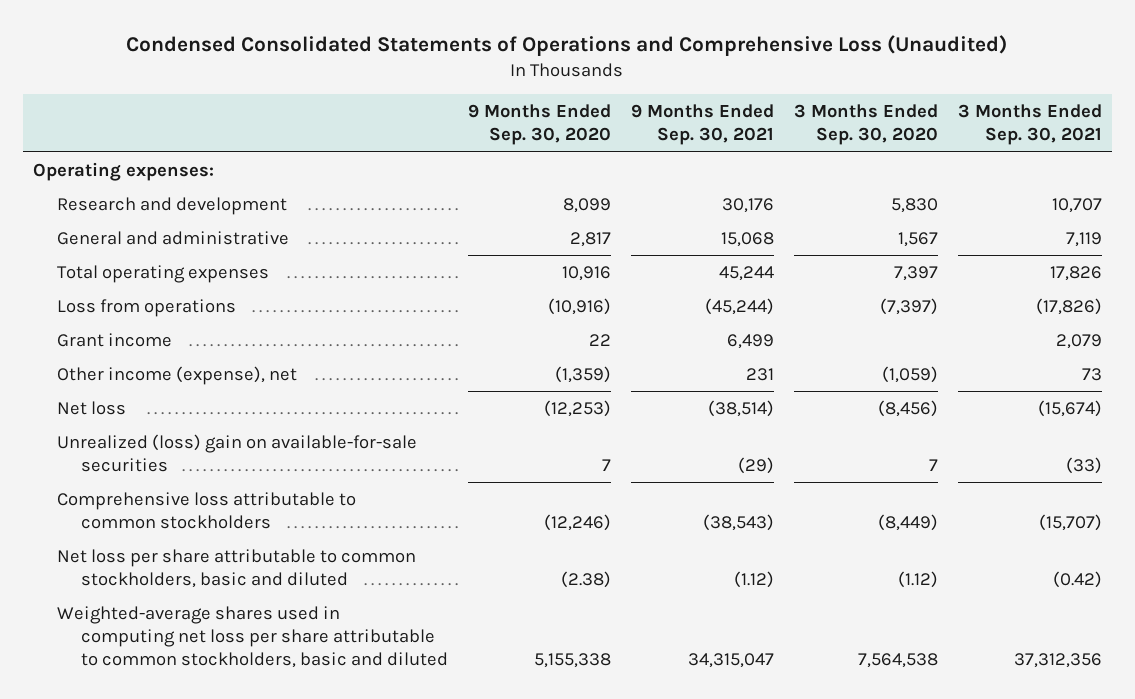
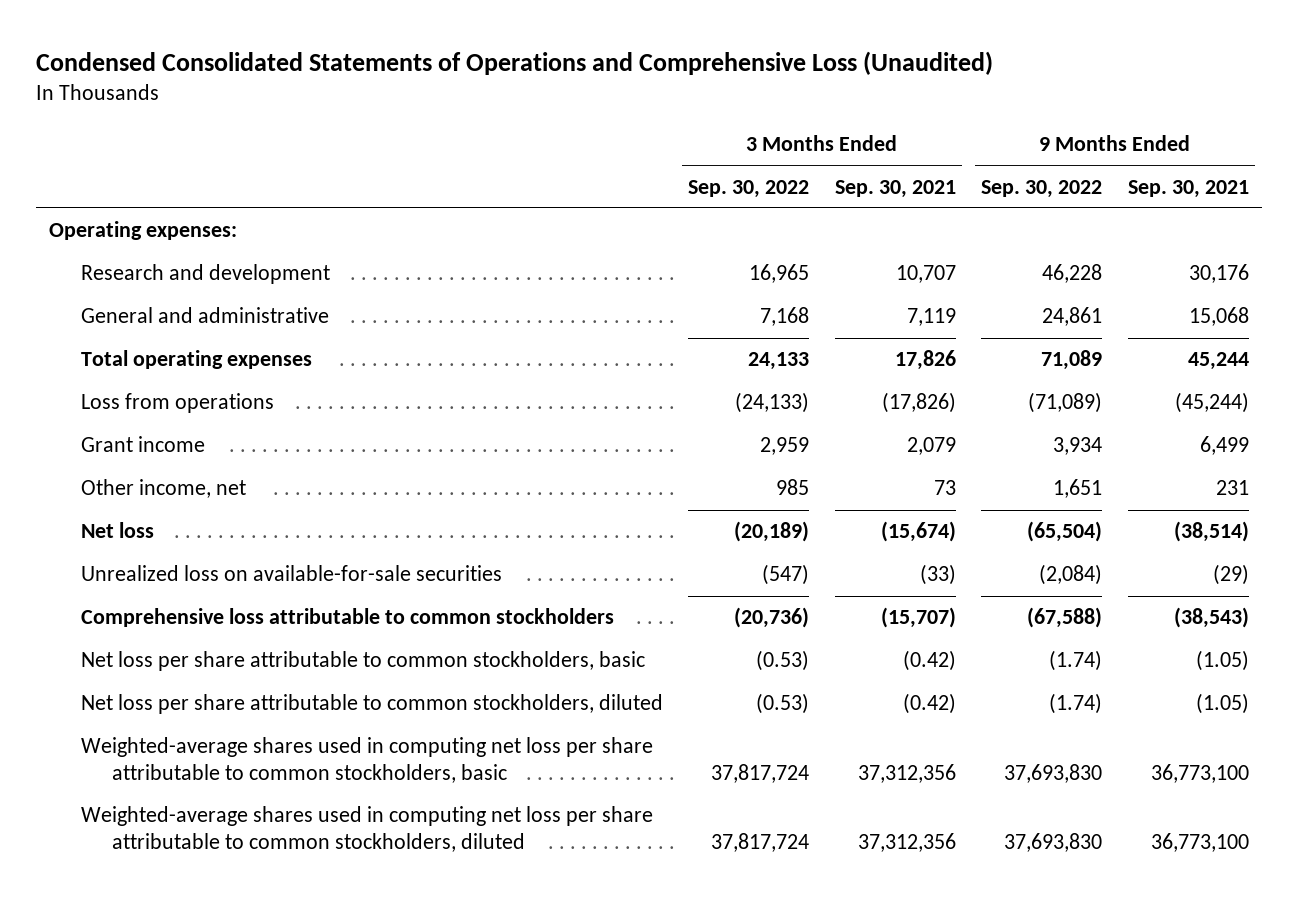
- | 9 Months Ended Sep. 30, 2020 | 9 Months Ended Sep. 30, 2021 | 3 Months Ended Sep. 30, 2020 | 3 Months Ended Sep. 30, 2021
+ | 3 Months Ended Sep. 30, 2022 | 3 Months Ended Sep. 30, 2021 | 9 Months Ended Sep. 30, 2022 | 9 Months Ended Sep. 30, 2021
- Other income (expense), net | (1,359) | 231 | (1,059) | 73
+ Other income, net | 985 | 73 | 1,651 | 231
- Unrealized (loss) gain on available-for-sale securities | 7 | (29) | 7 | (33)
+ Unrealized loss on available-for-sale securities | (547) | (33) | (2,084) | (29)
- Net loss per share attributable to common stockholders, basic and diluted | (2.38) | (1.12) | (1.12) | (0.42)
- Weighted-average shares used in computing net loss per share attributable to common stockholders, basic and diluted | 5,155,338 | 34,315,047 | 7,564,538 | 37,312,356
+ Net loss per share attributable to common stockholders, basic | (0.53) | (0.42) | (1.74) | (1.05)
+ Net loss per share attributable to common stockholders, diluted | (0.53) | (0.42) | (1.74) | (1.05)
+ Weighted-average shares used in computing net loss per share attributable to common stockholders, basic | 37,817,724 | 37,312,356 | 37,693,830 | 36,773,100
+ Weighted-average shares used in computing net loss per share attributable to common stockholders, diluted | 37,817,724 | 37,312,356 | 37,693,830 | 36,773,100

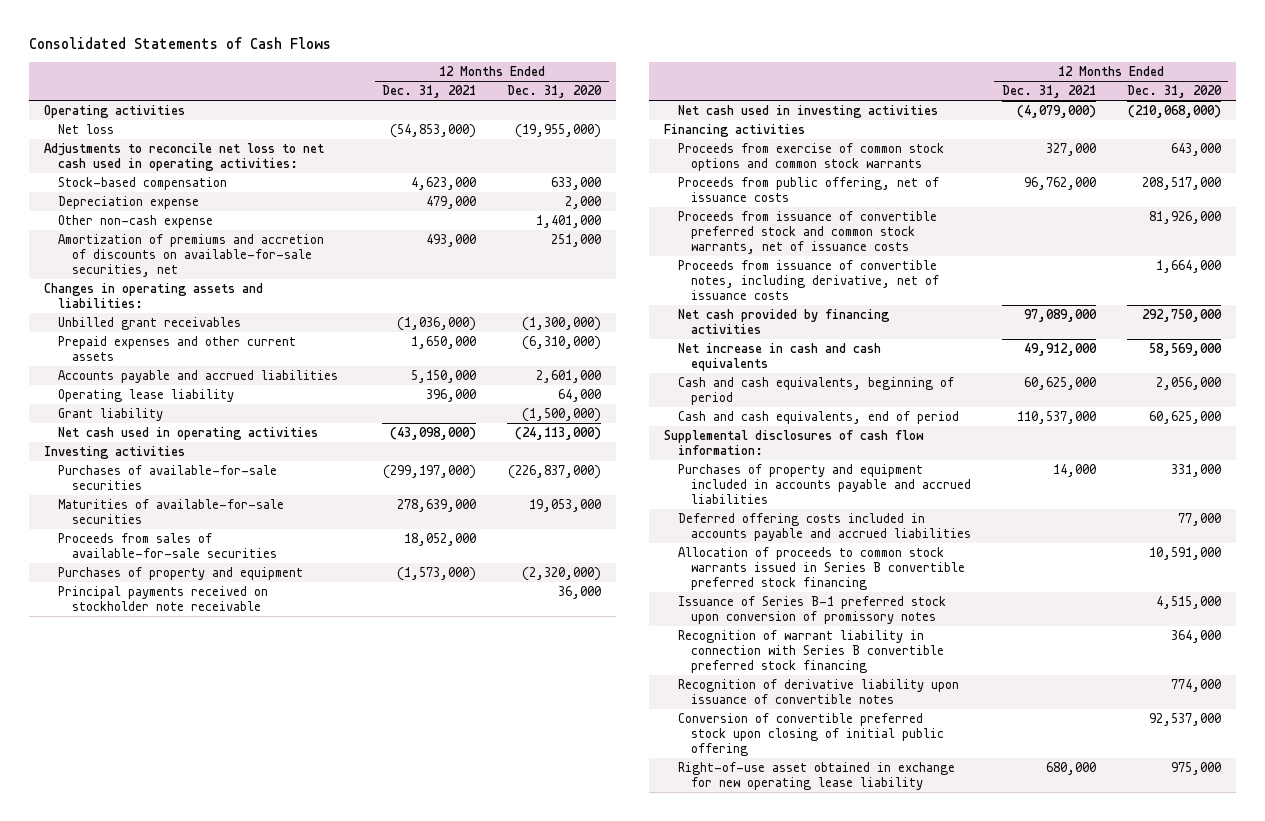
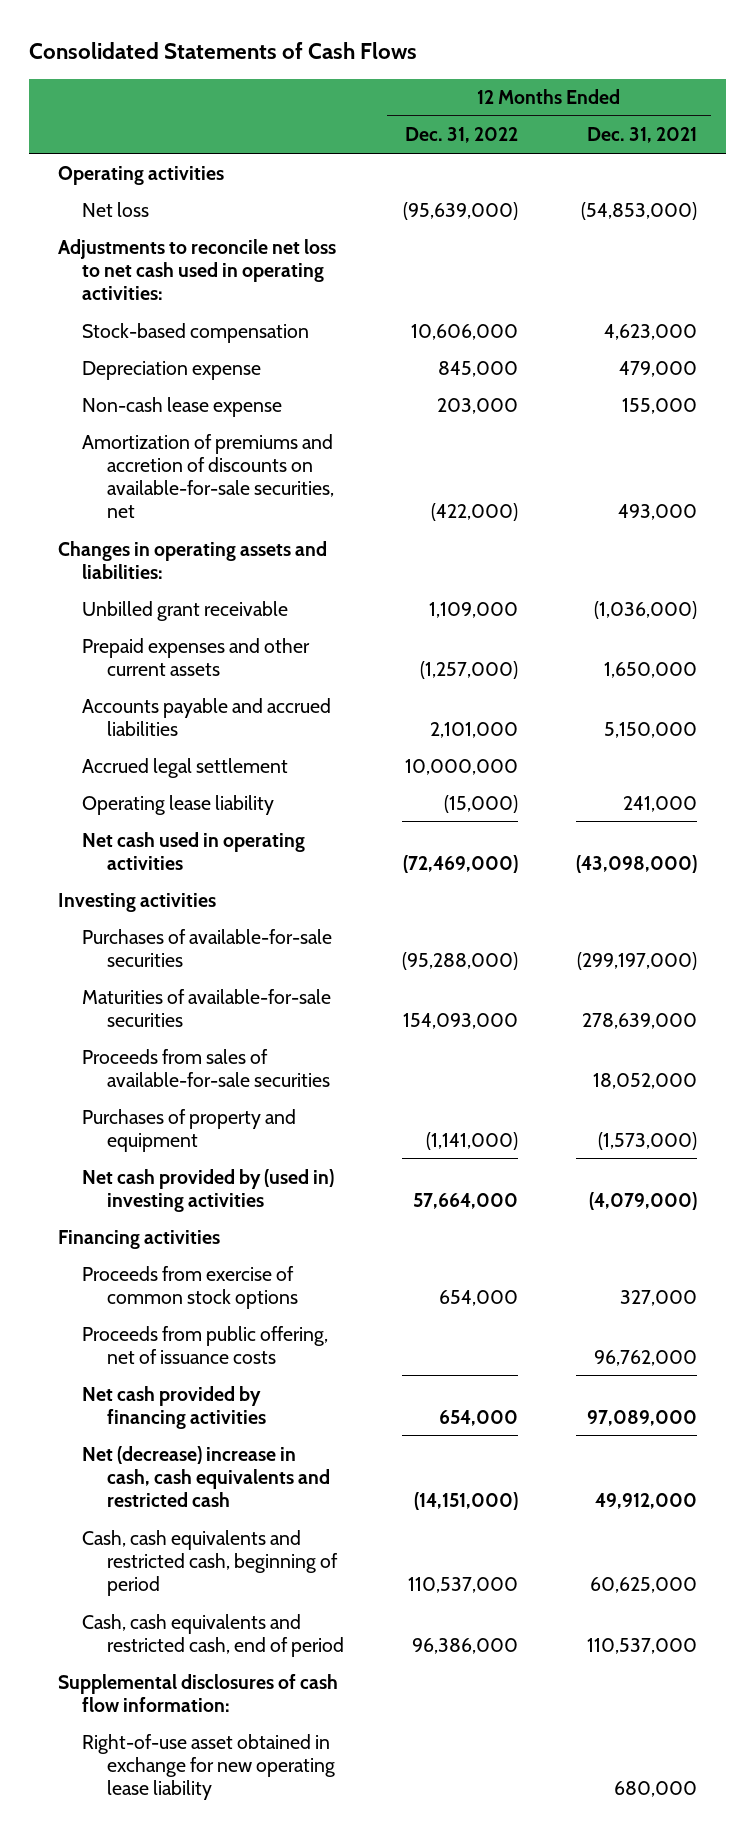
- | 12 Months Ended Dec. 31, 2021 | 12 Months Ended Dec. 31, 2020
+ | 12 Months Ended Dec. 31, 2022 | 12 Months Ended Dec. 31, 2021
- Other non-cash expense | | 1,401,000
+ Non-cash lease expense | 203,000 | 155,000
- Unbilled grant receivables | (1,036,000) | (1,300,000)
+ Unbilled grant receivable | 1,109,000 | (1,036,000)
- Operating lease liability | 396,000 | 64,000
- Grant liability | | (1,500,000)
+ Accrued legal settlement | 10,000,000 |
+ Operating lease liability | (15,000) | 241,000
- Principal payments received on stockholder note receivable | | 36,000
- Net cash used in investing activities | (4,079,000) | (210,068,000)
+ Net cash provided by (used in) investing activities | 57,664,000 | (4,079,000)
- Proceeds from exercise of common stock options and common stock warrants | 327,000 | 643,000
+ Proceeds from exercise of common stock options | 654,000 | 327,000
- Proceeds from issuance of convertible preferred stock and common stock warrants, net of issuance costs | | 81,926,000
- Proceeds from issuance of convertible notes, including derivative, net of issuance costs | | 1,664,000
- Net increase in cash and cash equivalents | 49,912,000 | 58,569,000
- Cash and cash equivalents, beginning of period | 60,625,000 | 2,056,000
- Cash and cash equivalents, end of period | 110,537,000 | 60,625,000
+ Net (decrease) increase in cash, cash equivalents and restricted cash | (14,151,000) | 49,912,000
+ Cash, cash equivalents and restricted cash, beginning of period | 110,537,000 | 60,625,000
+ Cash, cash equivalents and restricted cash, end of period | 96,386,000 | 110,537,000
- Purchases of property and equipment included in accounts payable and accrued liabilities | 14,000 | 331,000
- Deferred offering costs included in accounts payable and accrued liabilities | | 77,000
- Allocation of proceeds to common stock warrants issued in Series B convertible preferred stock financing | | 10,591,000
- Issuance of Series B-1 preferred stock upon conversion of promissory notes | | 4,515,000
- Recognition of warrant liability in connection with Series B convertible preferred stock financing | | 364,000
- Recognition of derivative liability upon issuance of convertible notes | | 774,000
- Conversion of convertible preferred stock upon closing of initial public offering | | 92,537,000

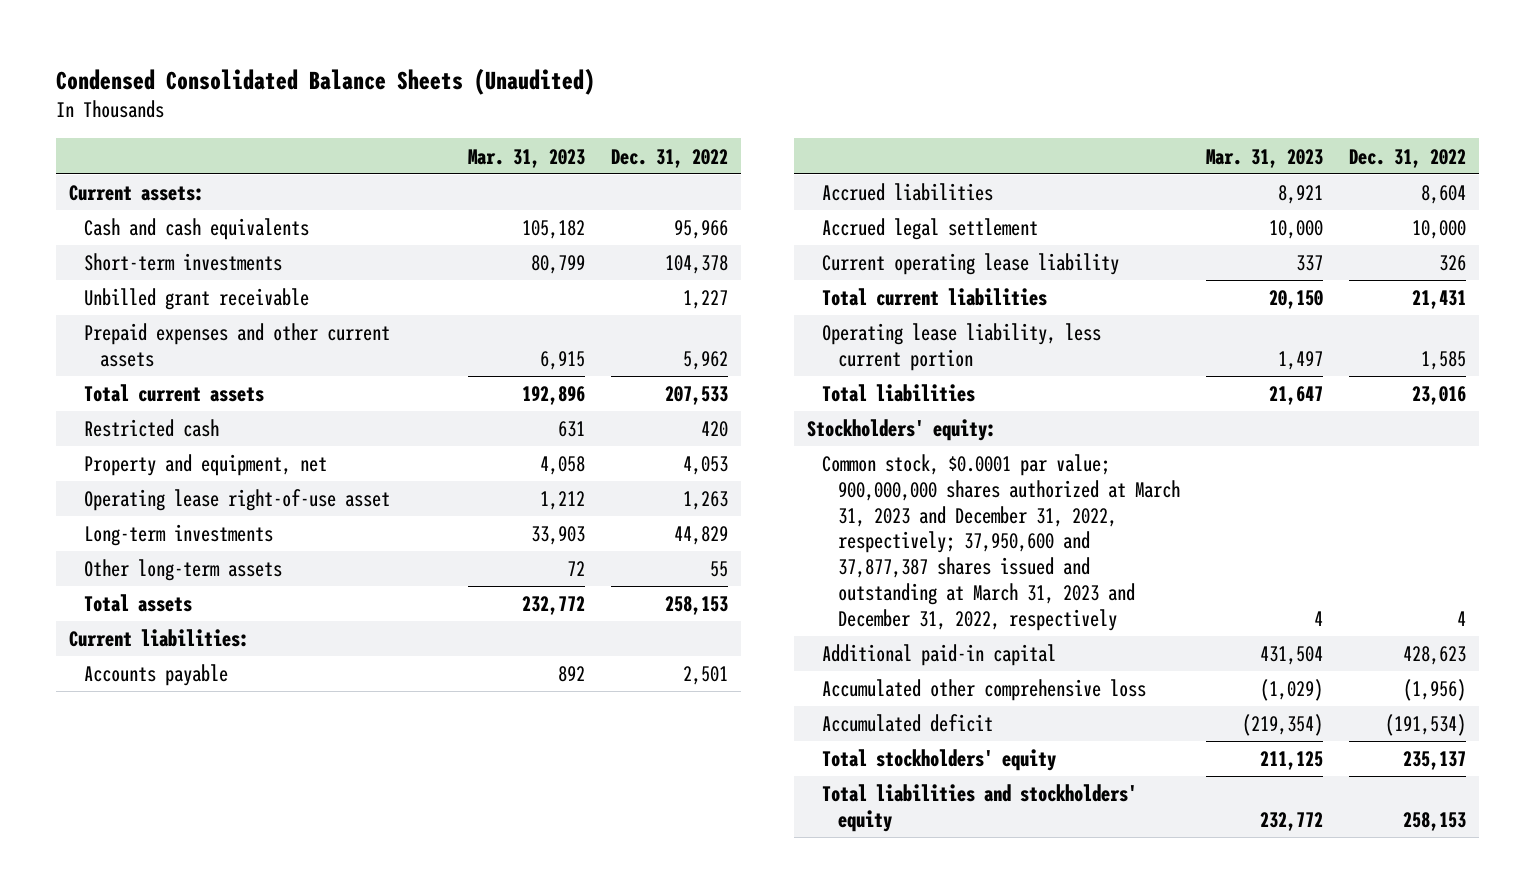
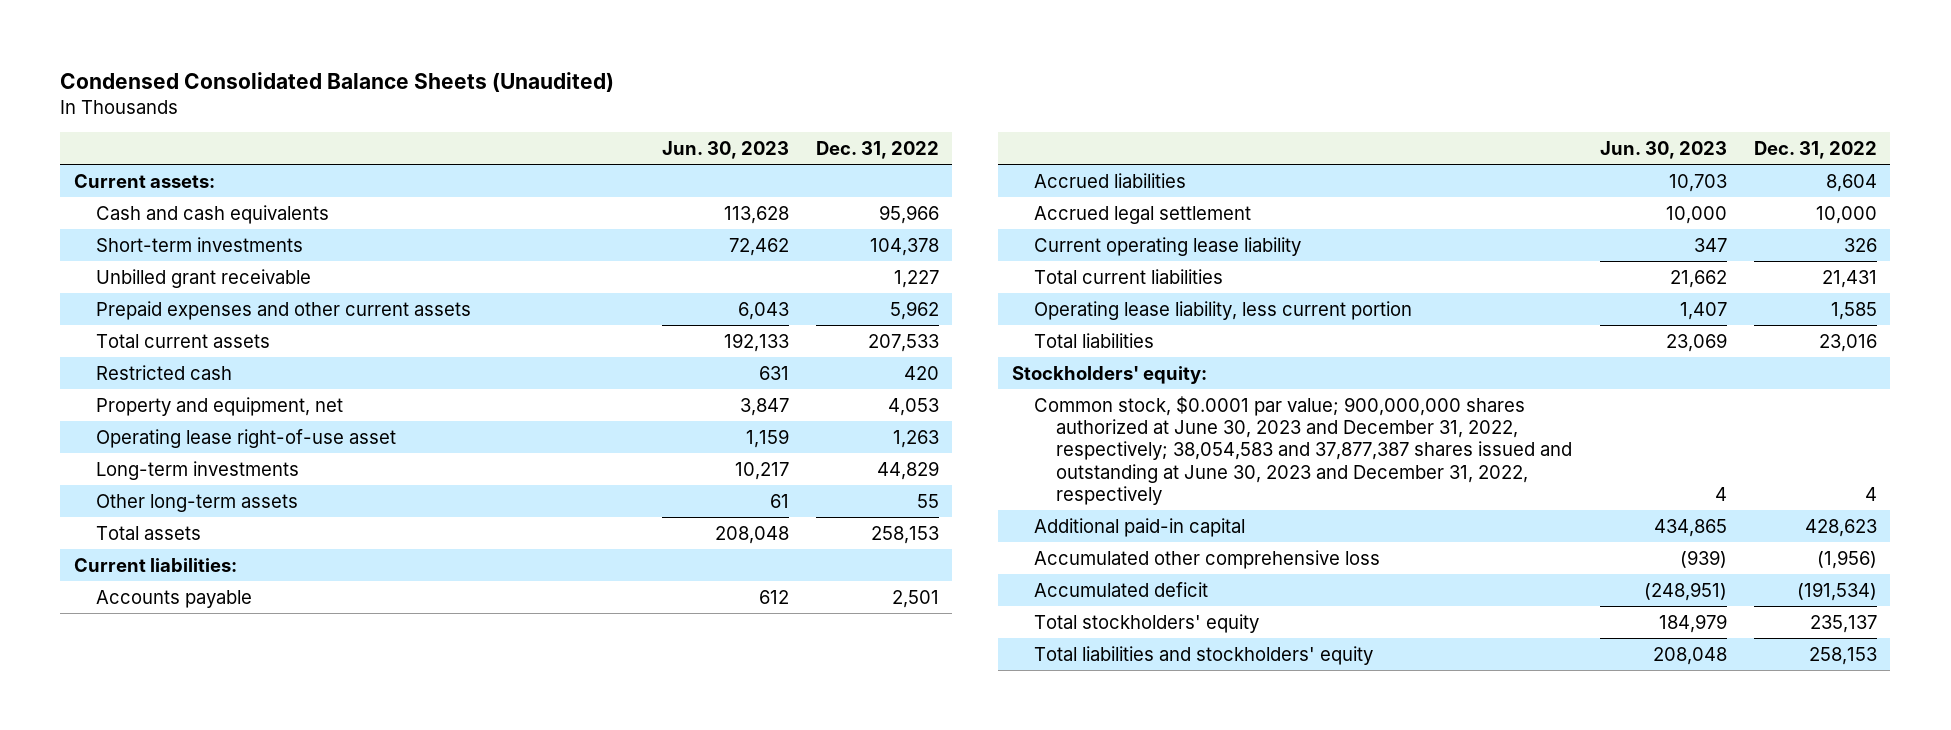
- | Mar. 31, 2023 | Dec. 31, 2022
+ | Jun. 30, 2023 | Dec. 31, 2022
- Common stock, $0.0001 par value; 900,000,000 shares authorized at March 31, 2023 and December 31, 2022, respectively; 37,950,600 and 37,877,387 shares issued and outstanding at March 31, 2023 and December 31, 2022, respectively | 4 | 4
+ Common stock, $0.0001 par value; 900,000,000 shares authorized at June 30, 2023 and December 31, 2022, respectively; 38,054,583 and 37,877,387 shares issued and outstanding at June 30, 2023 and December 31, 2022, respectively | 4 | 4

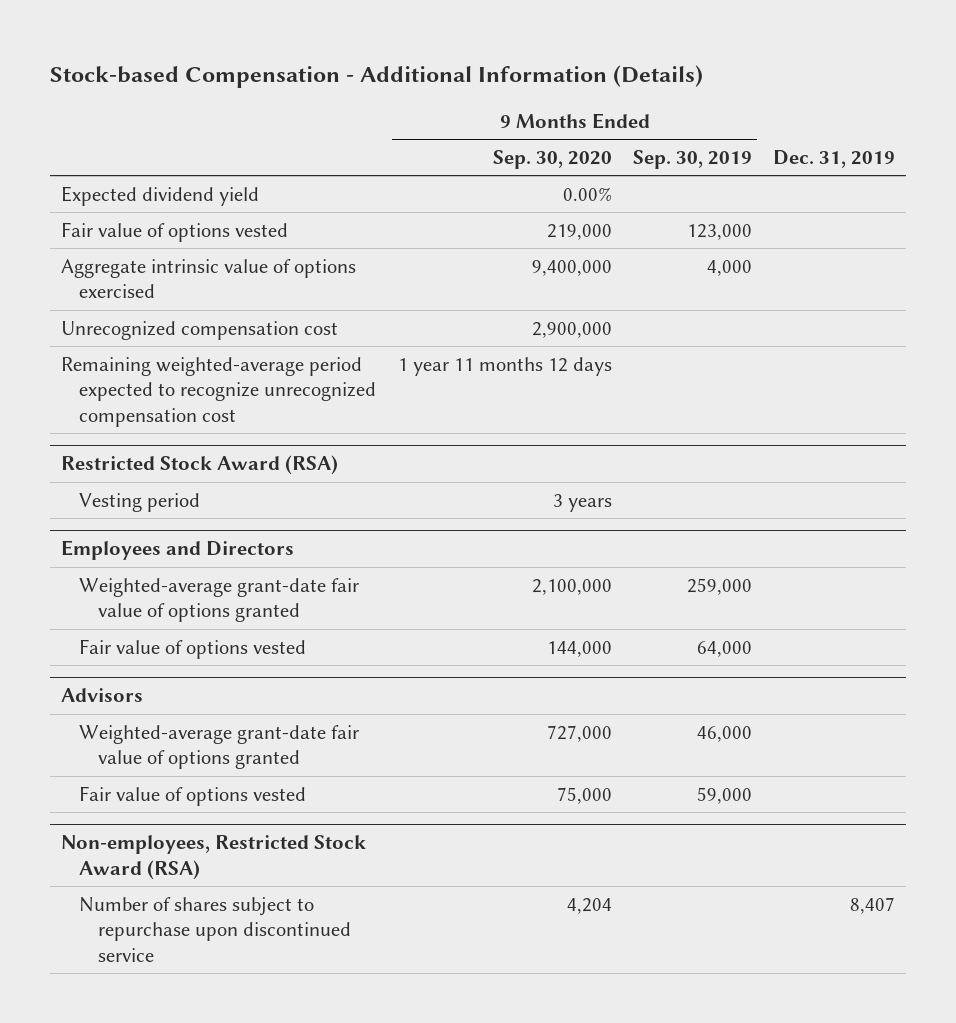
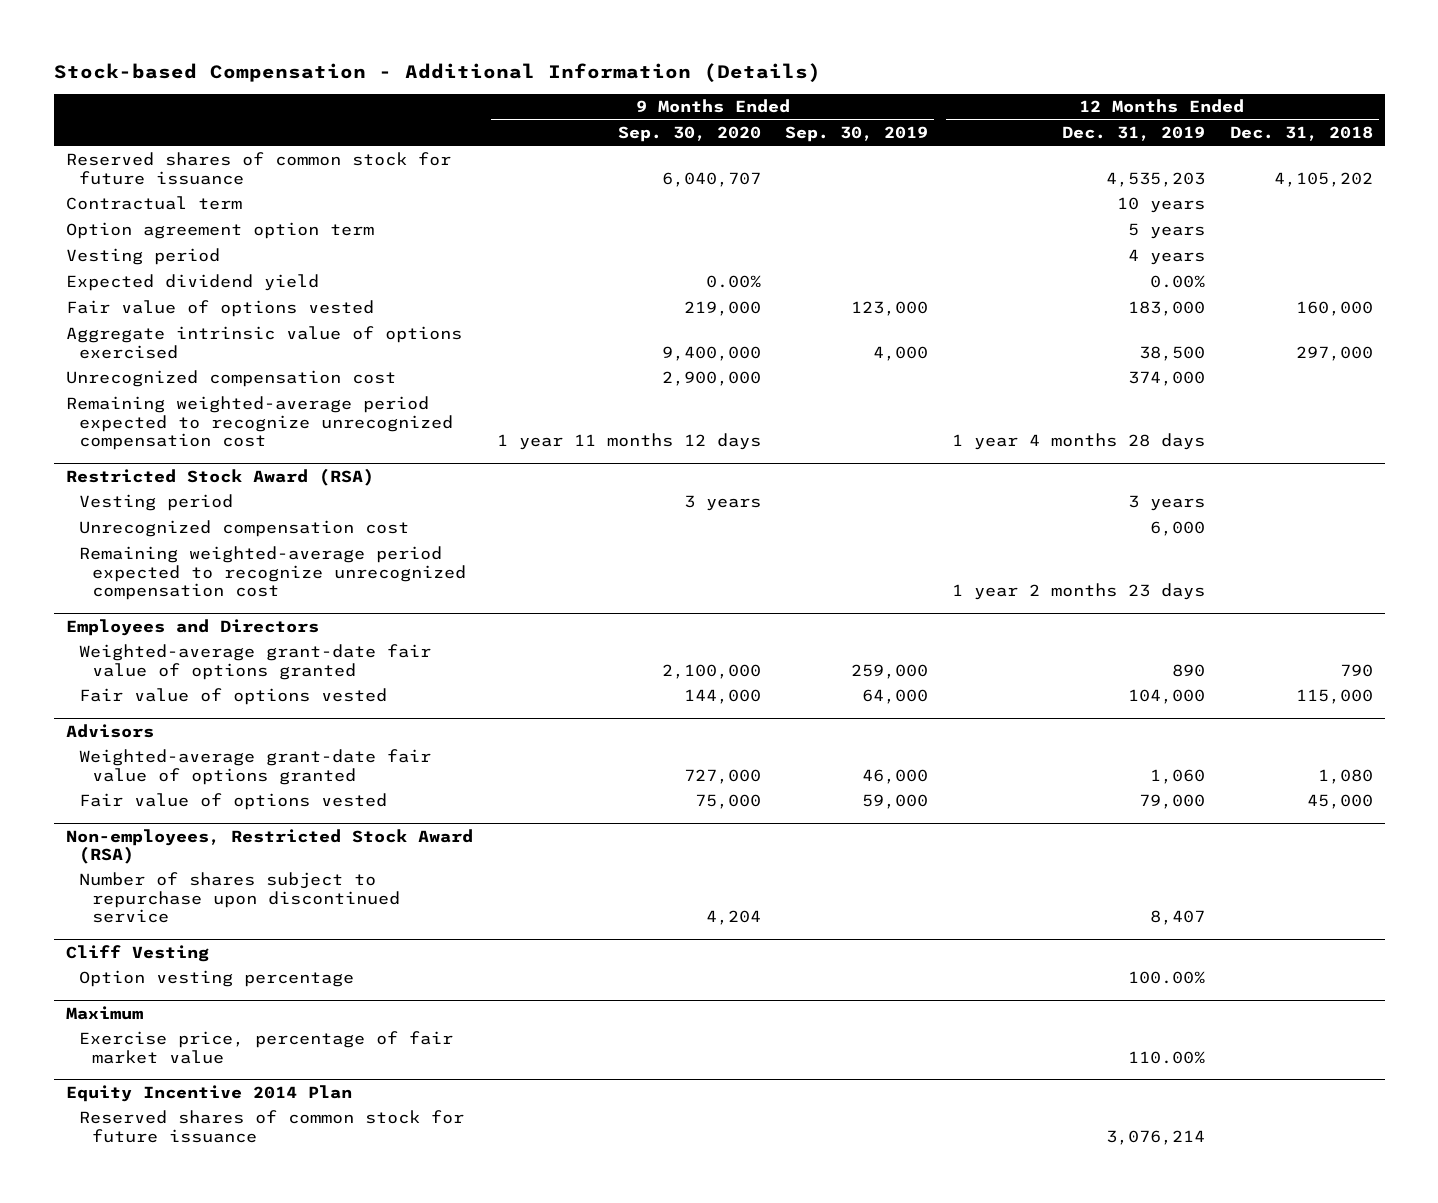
- | 9 Months Ended Sep. 30, 2020 | 9 Months Ended Sep. 30, 2019 | Dec. 31, 2019
+ | 9 Months Ended Sep. 30, 2020 | 9 Months Ended Sep. 30, 2019 | 12 Months Ended Dec. 31, 2019 | 12 Months Ended Dec. 31, 2018
+ Reserved shares of common stock for future issuance | 6,040,707 | | 4,535,203 | 4,105,202
+ Contractual term | | | 10 years |
+ Option agreement option term | | | 5 years |
+ Vesting period | | | 4 years |
@ Restricted Stock Award (RSA)
+ Unrecognized compensation cost | | | 6,000 |
+ Remaining weighted-average period expected to recognize unrecognized compensation cost | | | 1 year 2 months 23 days |
+ Cliff Vesting
+ Option vesting percentage | | | 100.00% |
+ Maximum
+ Exercise price, percentage of fair market value | | | 110.00% |
+ Equity Incentive 2014 Plan
+ Reserved shares of common stock for future issuance | | | 3,076,214 |

